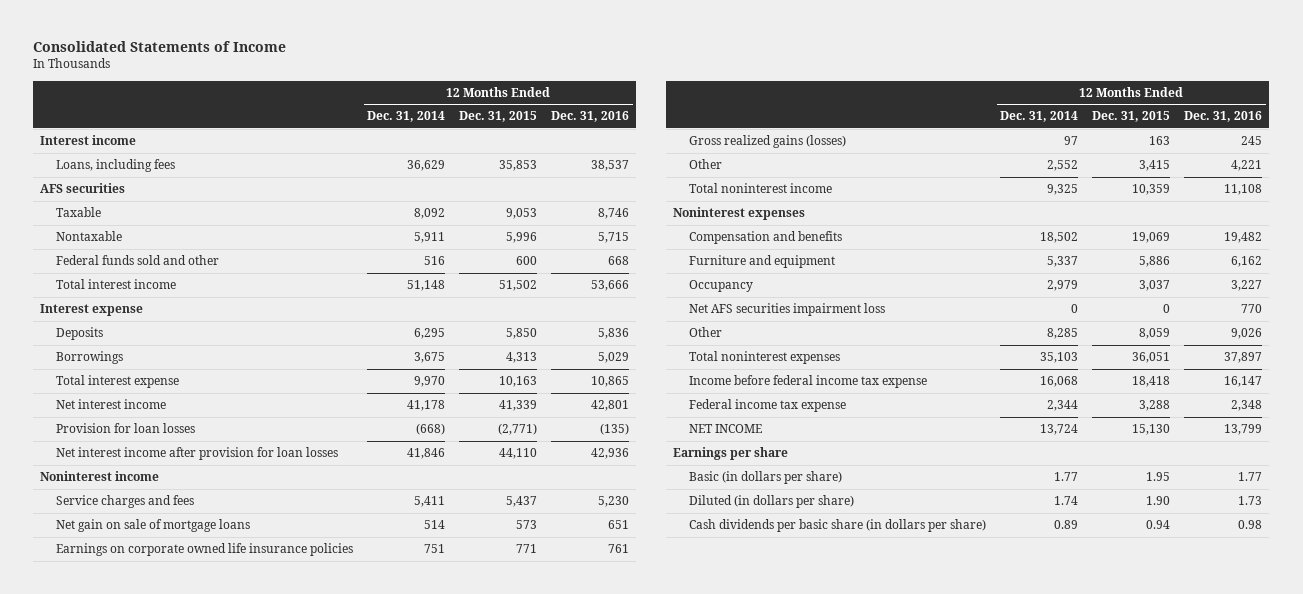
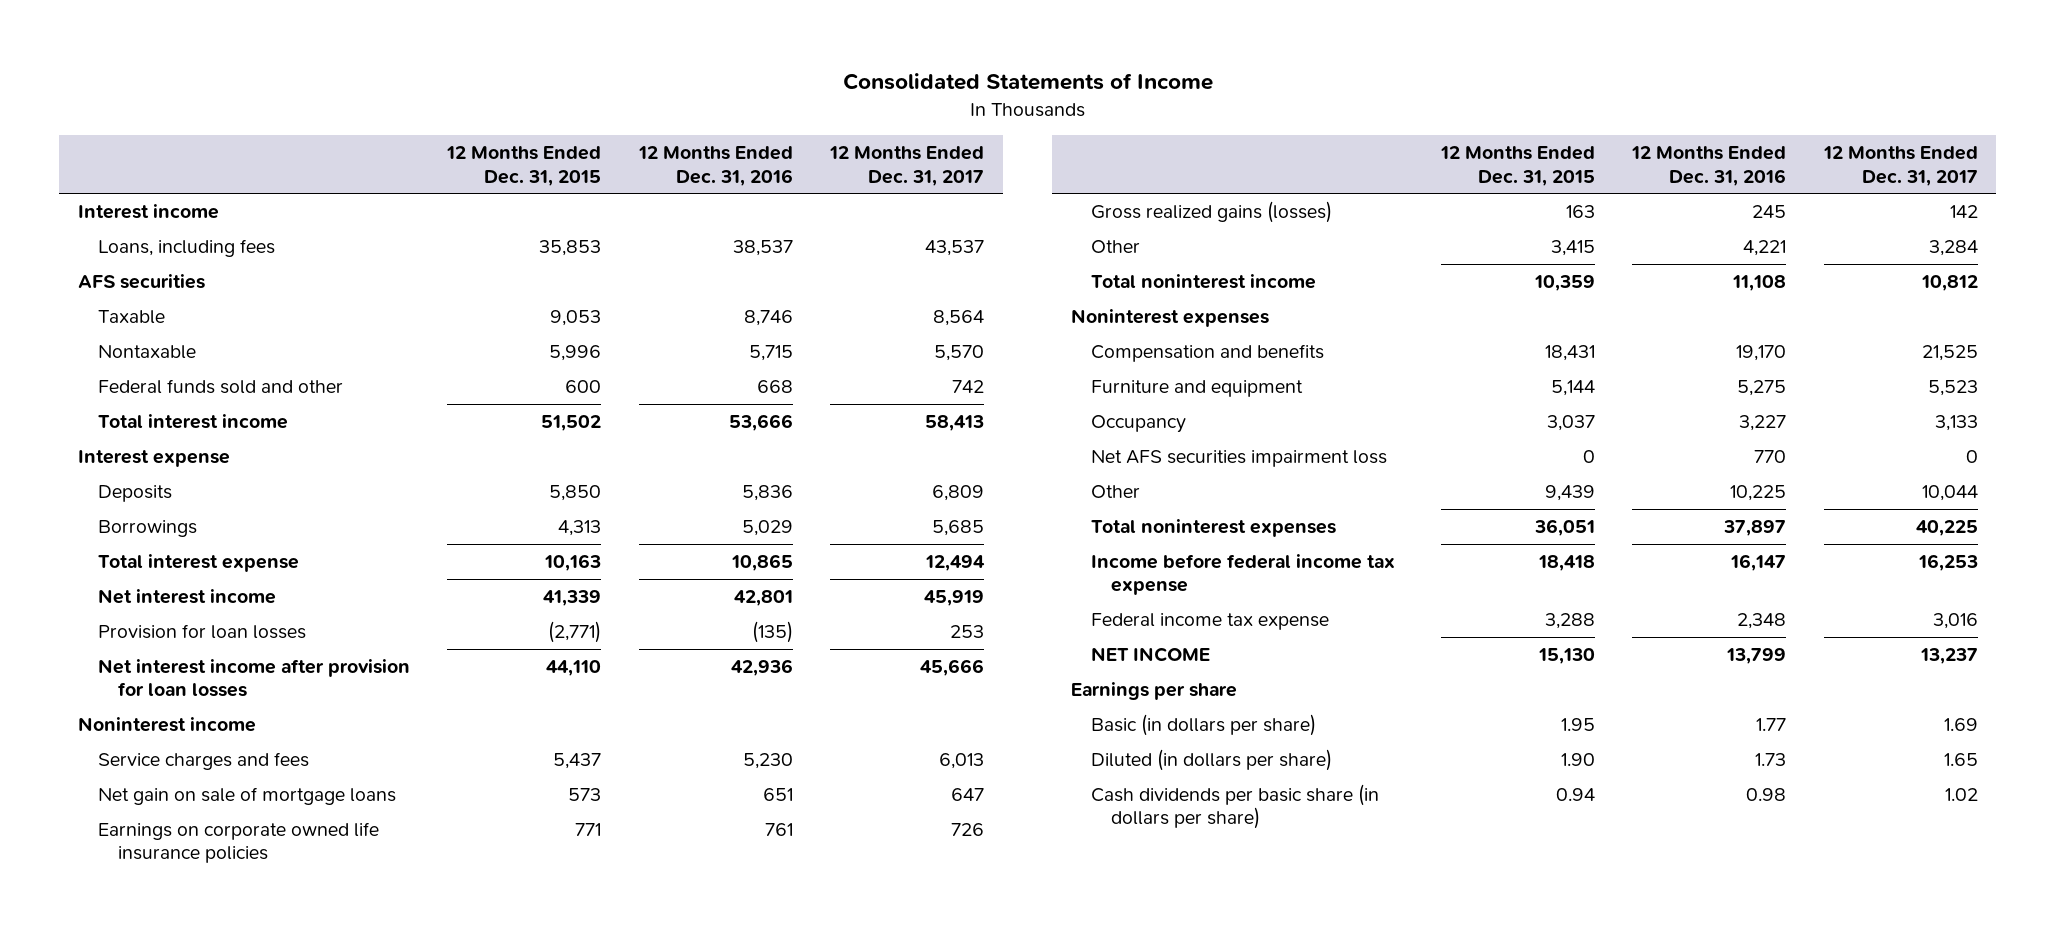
- | 12 Months Ended Dec. 31, 2014 | 12 Months Ended Dec. 31, 2015 | 12 Months Ended Dec. 31, 2016
+ | 12 Months Ended Dec. 31, 2015 | 12 Months Ended Dec. 31, 2016 | 12 Months Ended Dec. 31, 2017
- Compensation and benefits | 18,502 | 19,069 | 19,482
- Furniture and equipment | 5,337 | 5,886 | 6,162
+ Compensation and benefits | 18,431 | 19,170 | 21,525
+ Furniture and equipment | 5,144 | 5,275 | 5,523
- Other | 8,285 | 8,059 | 9,026
+ Other | 9,439 | 10,225 | 10,044

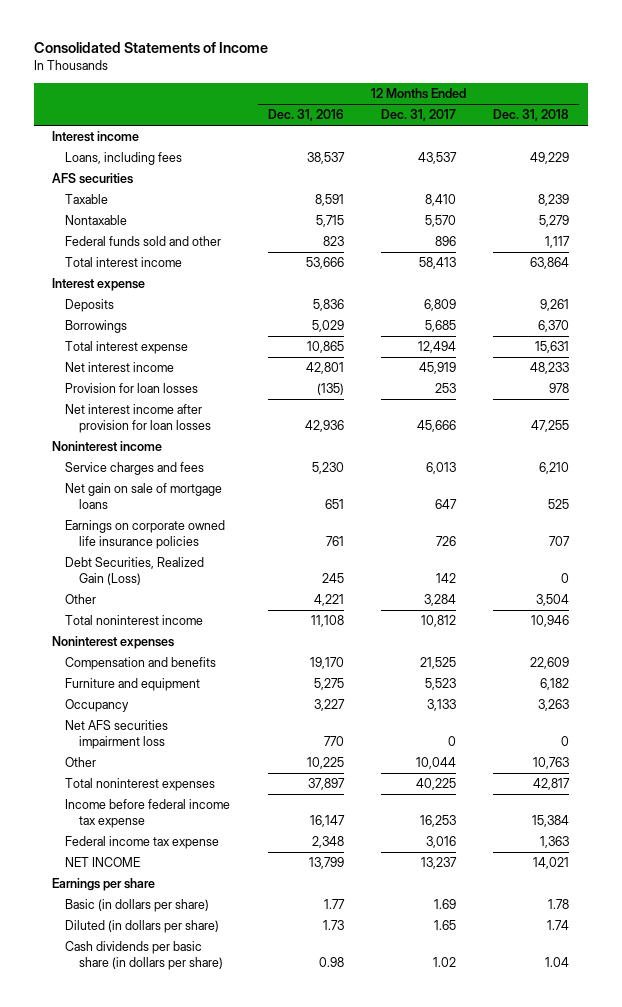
- | 12 Months Ended Dec. 31, 2015 | 12 Months Ended Dec. 31, 2016 | 12 Months Ended Dec. 31, 2017
+ | 12 Months Ended Dec. 31, 2016 | 12 Months Ended Dec. 31, 2017 | 12 Months Ended Dec. 31, 2018
- Taxable | 9,053 | 8,746 | 8,564
+ Taxable | 8,591 | 8,410 | 8,239
- Federal funds sold and other | 600 | 668 | 742
+ Federal funds sold and other | 823 | 896 | 1,117
- Gross realized gains (losses) | 163 | 245 | 142
+ Debt Securities, Realized Gain (Loss) | 245 | 142 | 0

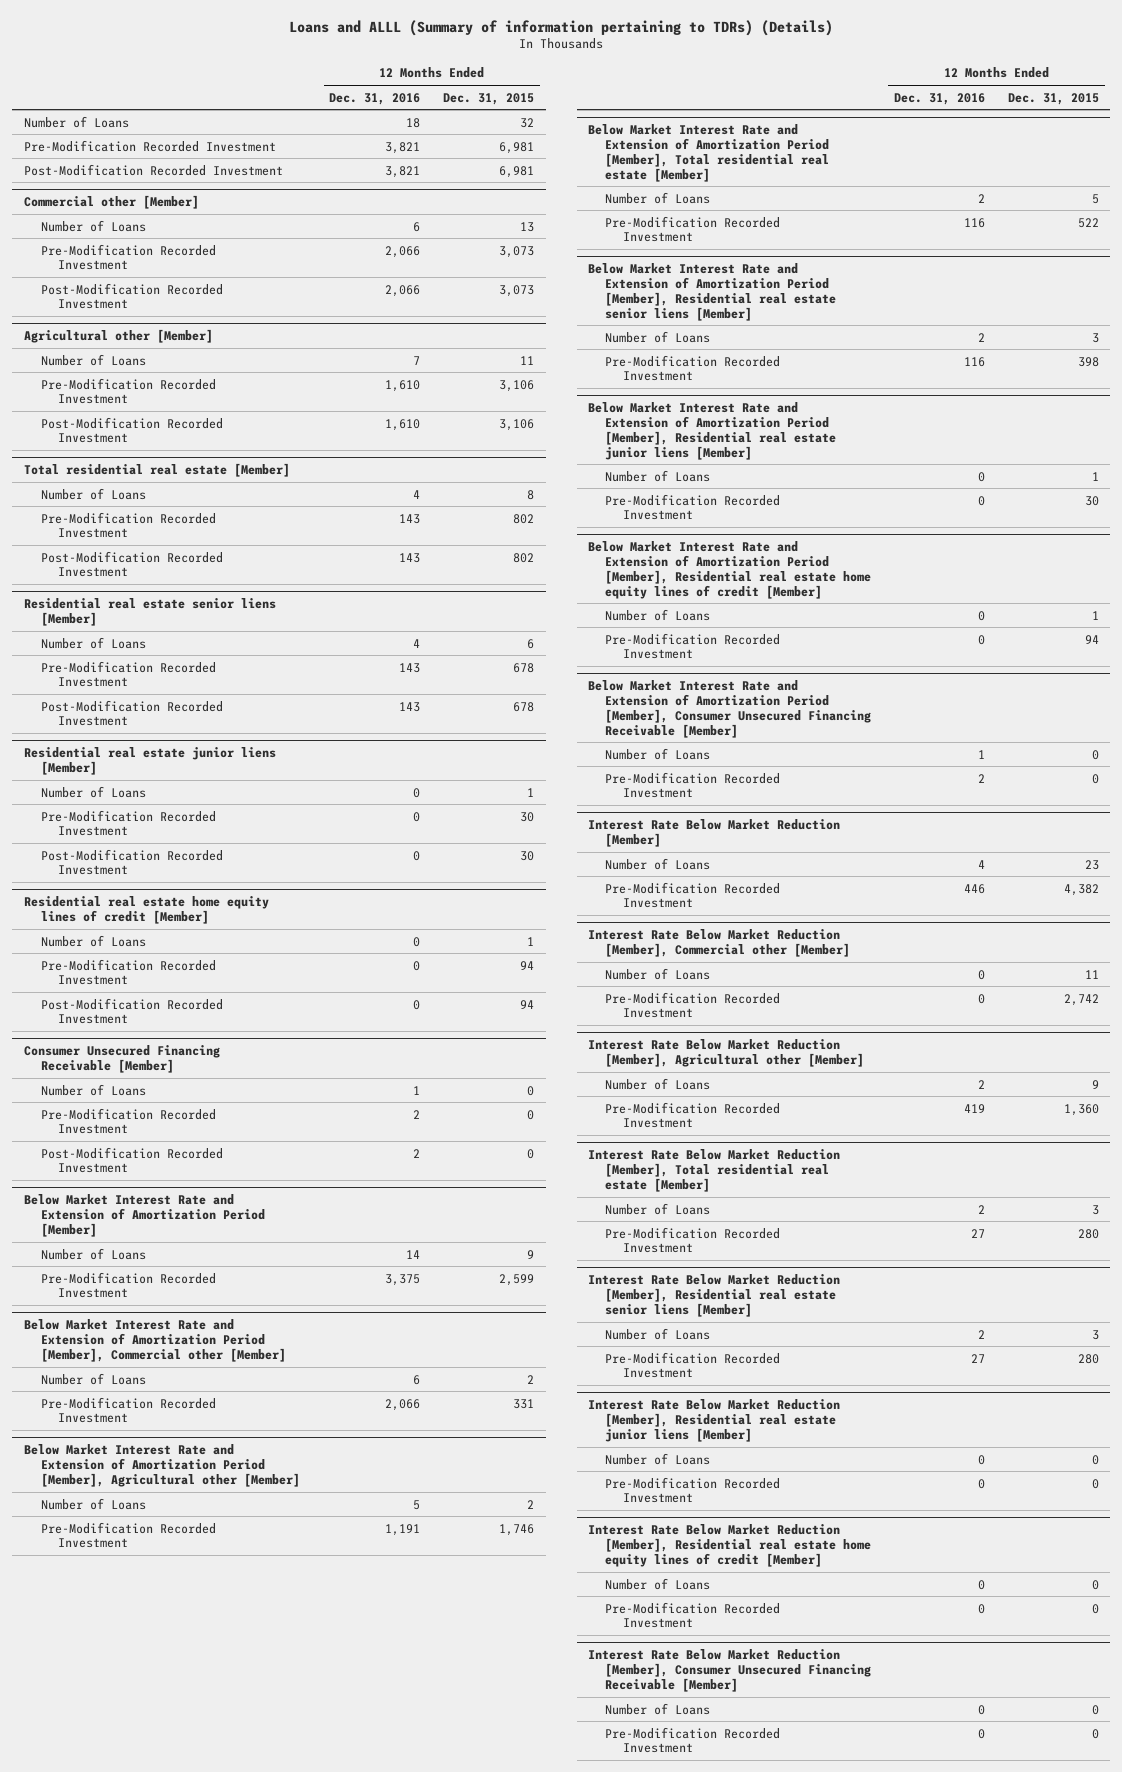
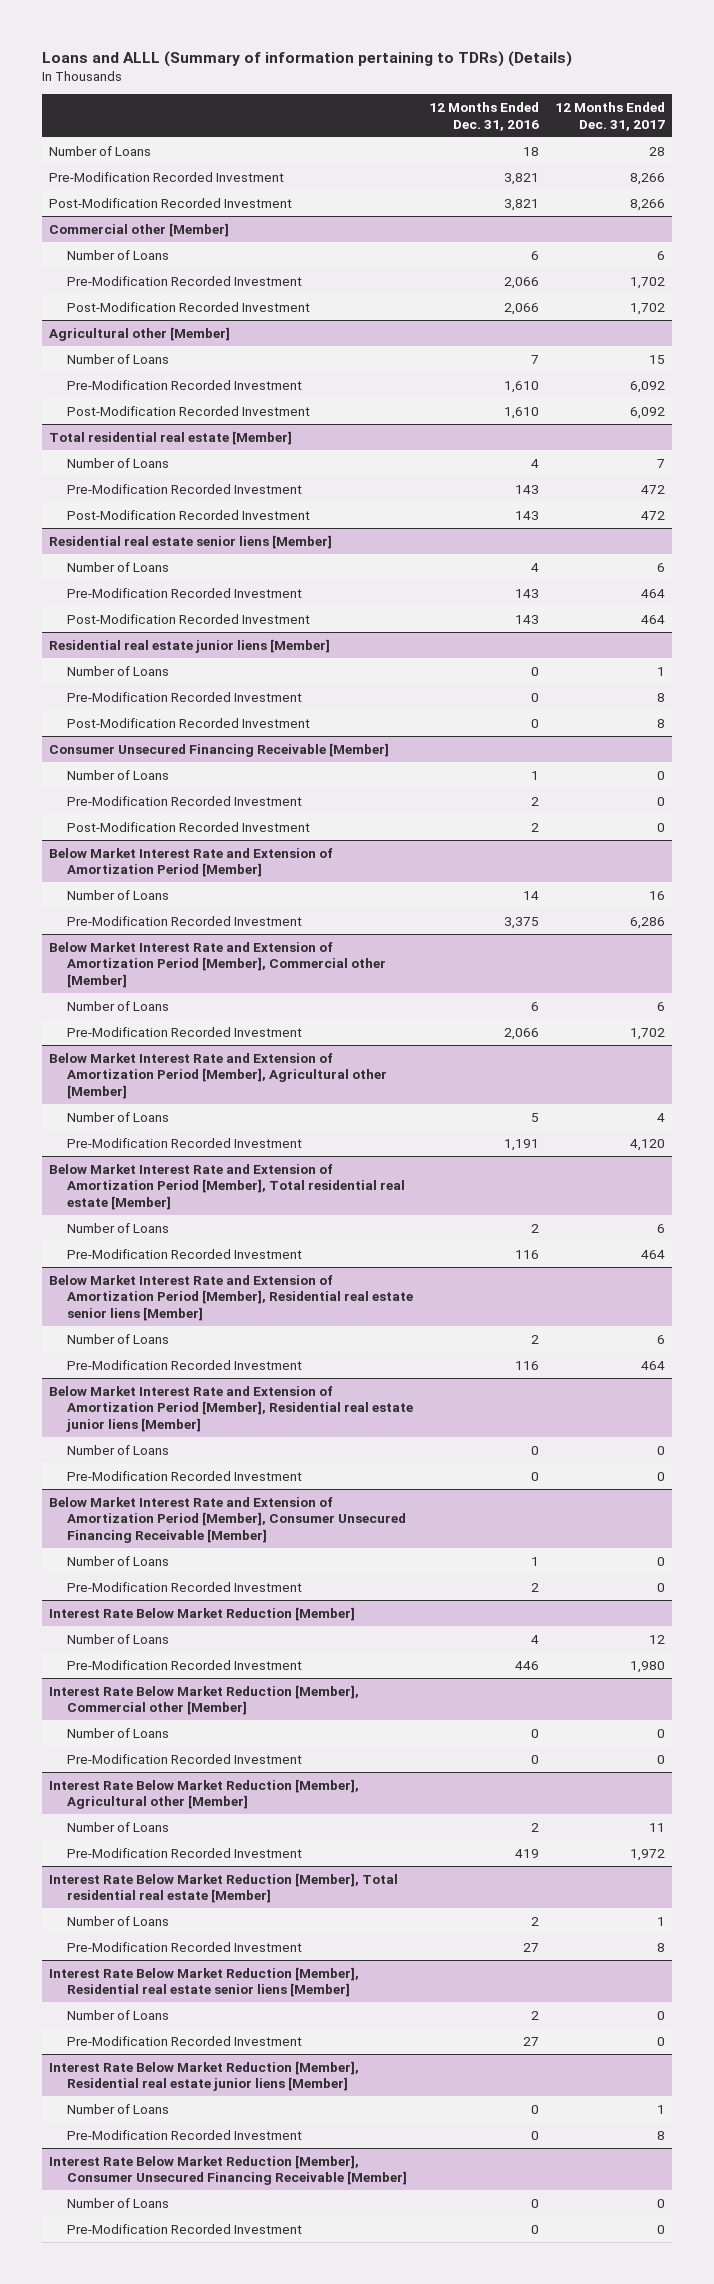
- | 12 Months Ended Dec. 31, 2016 | 12 Months Ended Dec. 31, 2015
+ | 12 Months Ended Dec. 31, 2016 | 12 Months Ended Dec. 31, 2017
- Residential real estate home equity lines of credit [Member]
- Number of Loans | 0 | 1
- Pre-Modification Recorded Investment | 0 | 94
- Post-Modification Recorded Investment | 0 | 94
- Below Market Interest Rate and Extension of Amortization Period [Member], Residential real estate home equity lines of credit [Member]
- Number of Loans | 0 | 1
- Pre-Modification Recorded Investment | 0 | 94
- Interest Rate Below Market Reduction [Member], Residential real estate home equity lines of credit [Member]
- Number of Loans | 0 | 0
- Pre-Modification Recorded Investment | 0 | 0

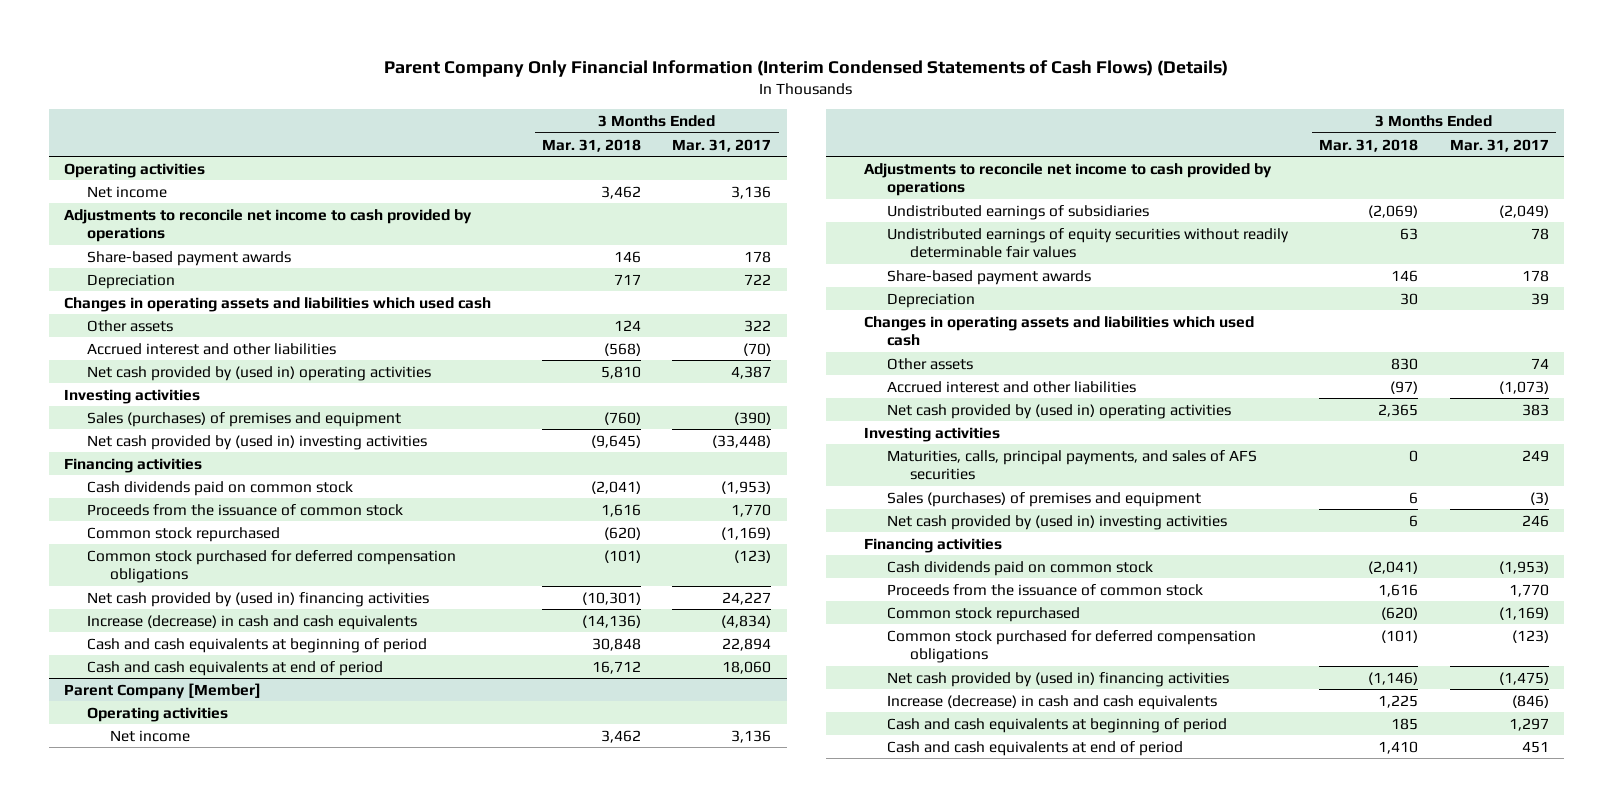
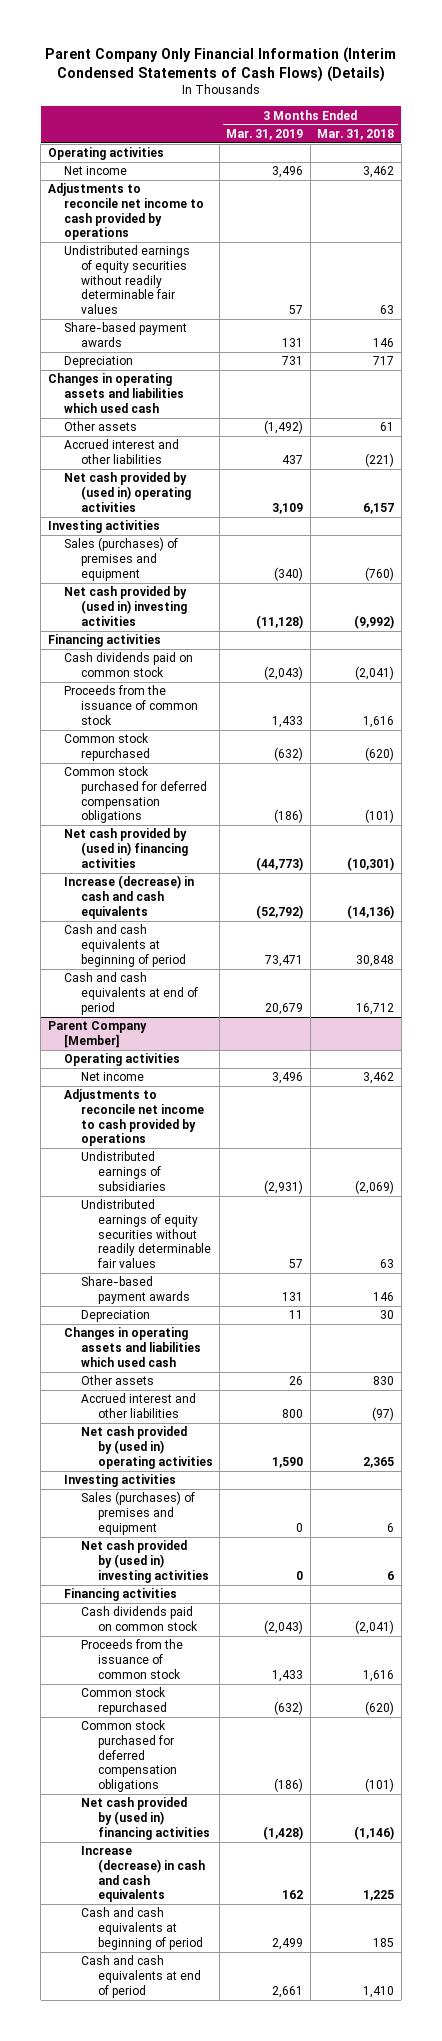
- | 3 Months Ended Mar. 31, 2018 | 3 Months Ended Mar. 31, 2017
+ | 3 Months Ended Mar. 31, 2019 | 3 Months Ended Mar. 31, 2018
+ Undistributed earnings of equity securities without readily determinable fair values | 57 | 63
- Other assets | 124 | 322
- Accrued interest and other liabilities | (568) | (70)
- Net cash provided by (used in) operating activities | 5,810 | 4,387
+ Other assets | (1,492) | 61
+ Accrued interest and other liabilities | 437 | (221)
+ Net cash provided by (used in) operating activities | 3,109 | 6,157
- Net cash provided by (used in) investing activities | (9,645) | (33,448)
+ Net cash provided by (used in) investing activities | (11,128) | (9,992)
@ Parent Company [Member]
- Maturities, calls, principal payments, and sales of AFS securities | 0 | 249

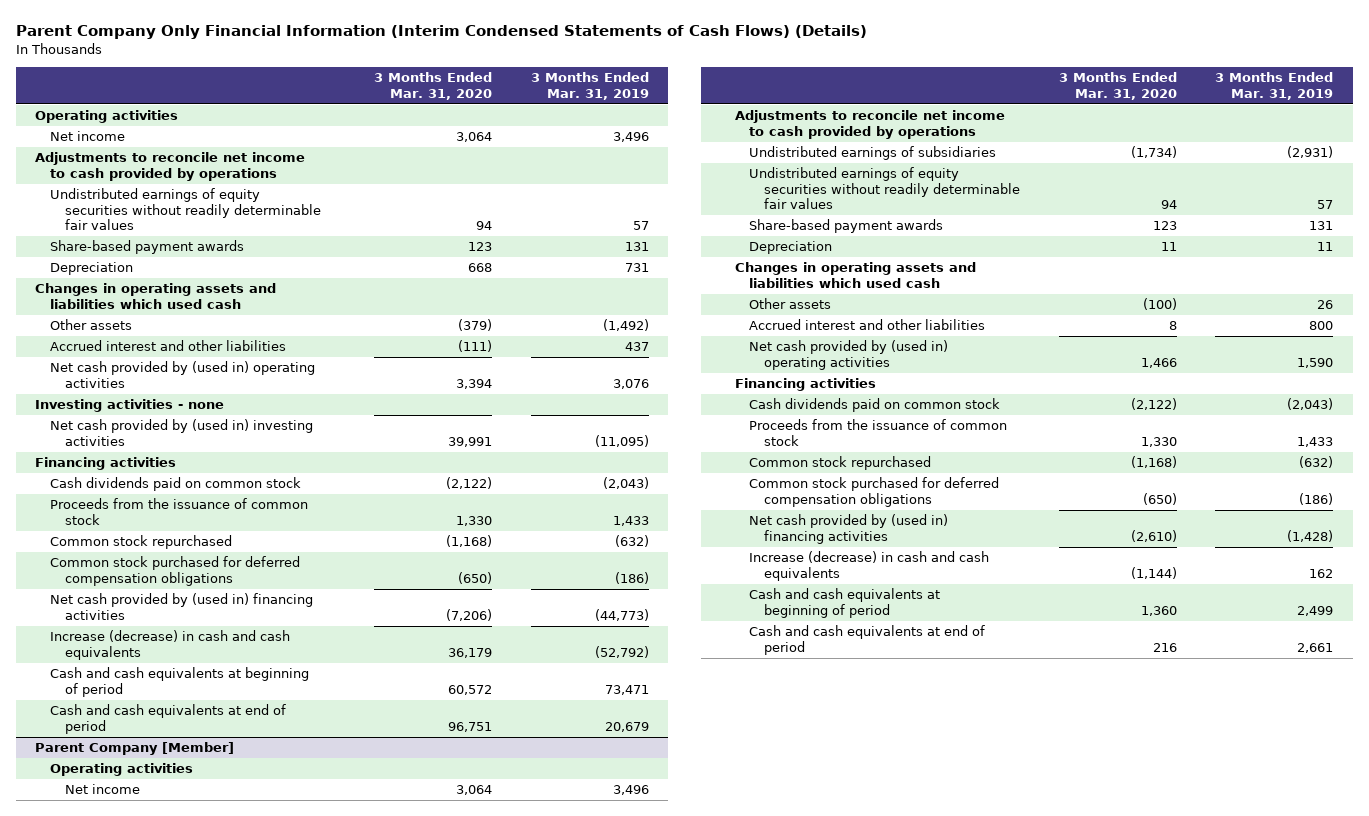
- | 3 Months Ended Mar. 31, 2019 | 3 Months Ended Mar. 31, 2018
+ | 3 Months Ended Mar. 31, 2020 | 3 Months Ended Mar. 31, 2019
- Net cash provided by (used in) operating activities | 3,109 | 6,157
- Investing activities
- Sales (purchases) of premises and equipment | (340) | (760)
- Net cash provided by (used in) investing activities | (11,128) | (9,992)
+ Net cash provided by (used in) operating activities | 3,394 | 3,076
+ Investing activities - none
+ Net cash provided by (used in) investing activities | 39,991 | (11,095)
@ Parent Company [Member]
- Investing activities
- Sales (purchases) of premises and equipment | 0 | 6
- Net cash provided by (used in) investing activities | 0 | 6

